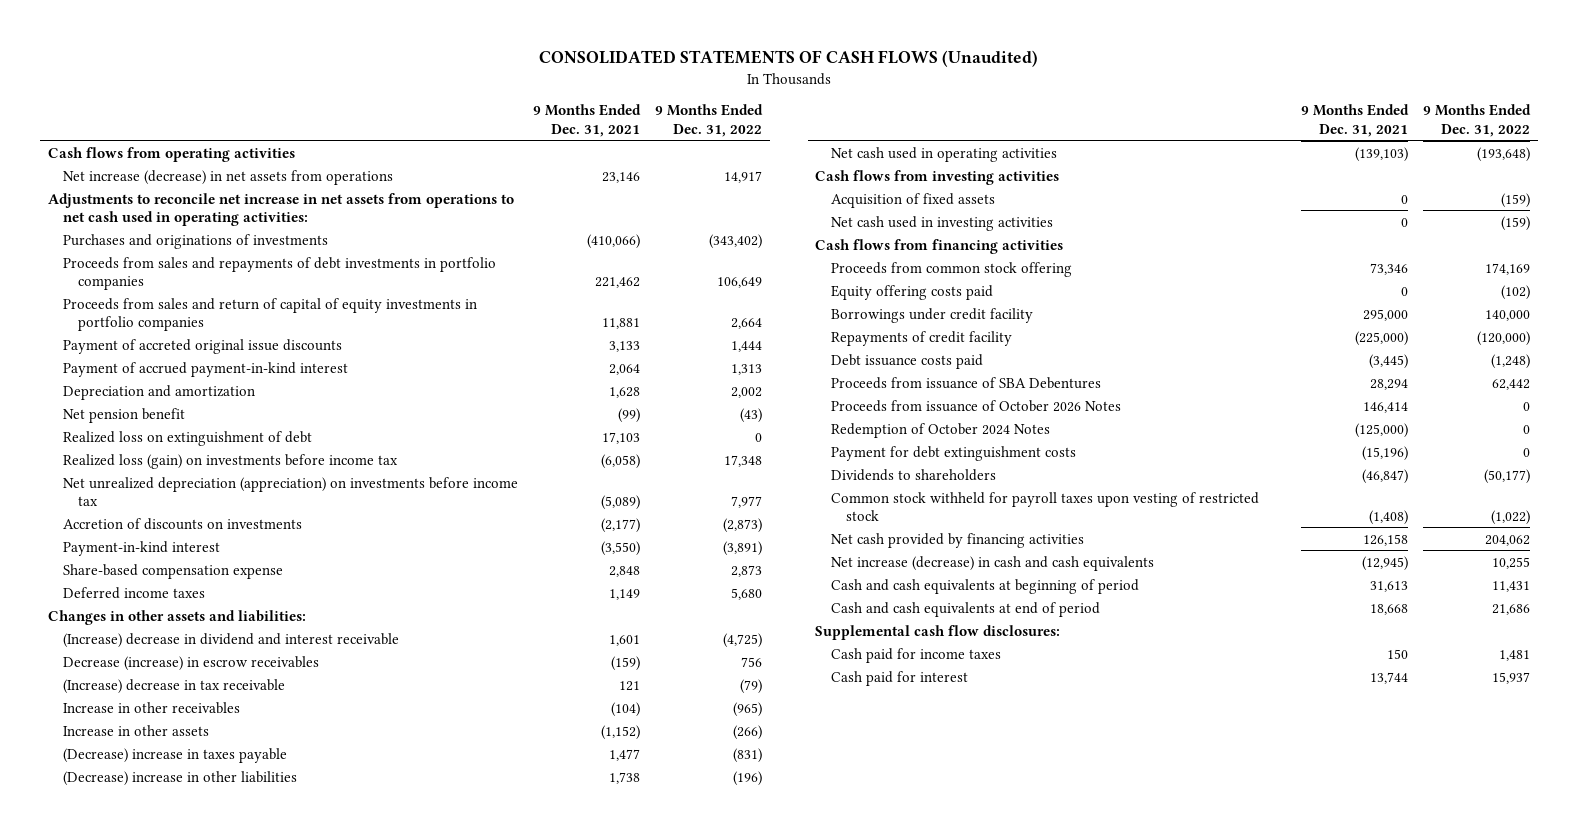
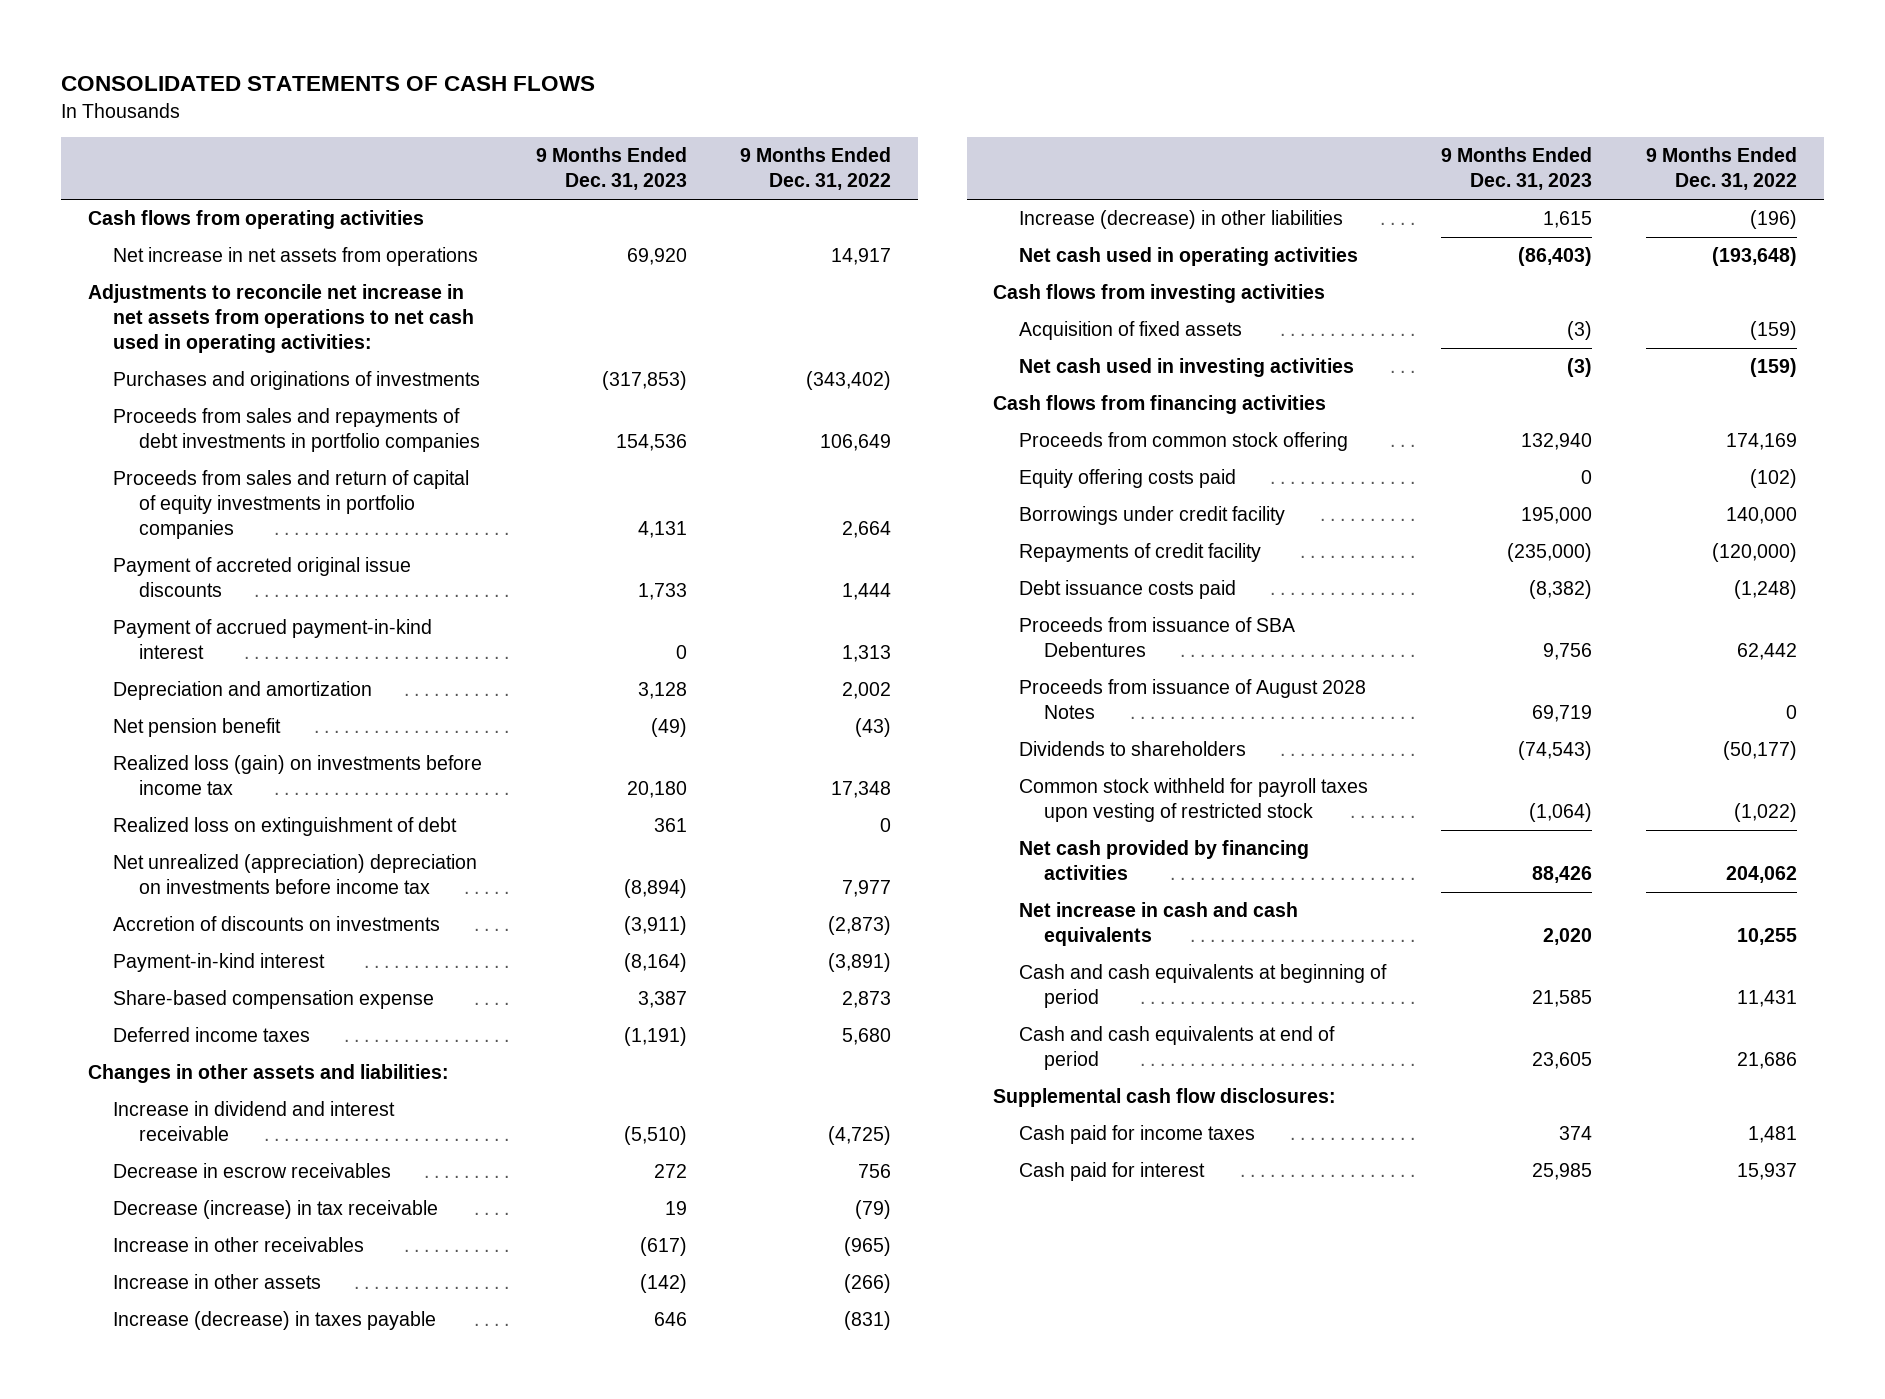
- CONSOLIDATED STATEMENTS OF CASH FLOWS (Unaudited)
+ CONSOLIDATED STATEMENTS OF CASH FLOWS
- | 9 Months Ended Dec. 31, 2021 | 9 Months Ended Dec. 31, 2022
+ | 9 Months Ended Dec. 31, 2023 | 9 Months Ended Dec. 31, 2022
- Net increase (decrease) in net assets from operations | 23,146 | 14,917
+ Net increase in net assets from operations | 69,920 | 14,917
- Net unrealized depreciation (appreciation) on investments before income tax | (5,089) | 7,977
moved down: Realized loss on extinguishment of debt | 361 | 0
+ Net unrealized (appreciation) depreciation on investments before income tax | (8,894) | 7,977
- (Increase) decrease in dividend and interest receivable | 1,601 | (4,725)
- Decrease (increase) in escrow receivables | (159) | 756
- (Increase) decrease in tax receivable | 121 | (79)
+ Increase in dividend and interest receivable | (5,510) | (4,725)
+ Decrease in escrow receivables | 272 | 756
+ Decrease (increase) in tax receivable | 19 | (79)
- (Decrease) increase in taxes payable | 1,477 | (831)
- (Decrease) increase in other liabilities | 1,738 | (196)
+ Increase (decrease) in taxes payable | 646 | (831)
+ Increase (decrease) in other liabilities | 1,615 | (196)
- Proceeds from issuance of October 2026 Notes | 146,414 | 0
- Redemption of October 2024 Notes | (125,000) | 0
- Payment for debt extinguishment costs | (15,196) | 0
+ Proceeds from issuance of August 2028 Notes | 69,719 | 0
- Net increase (decrease) in cash and cash equivalents | (12,945) | 10,255
+ Net increase in cash and cash equivalents | 2,020 | 10,255

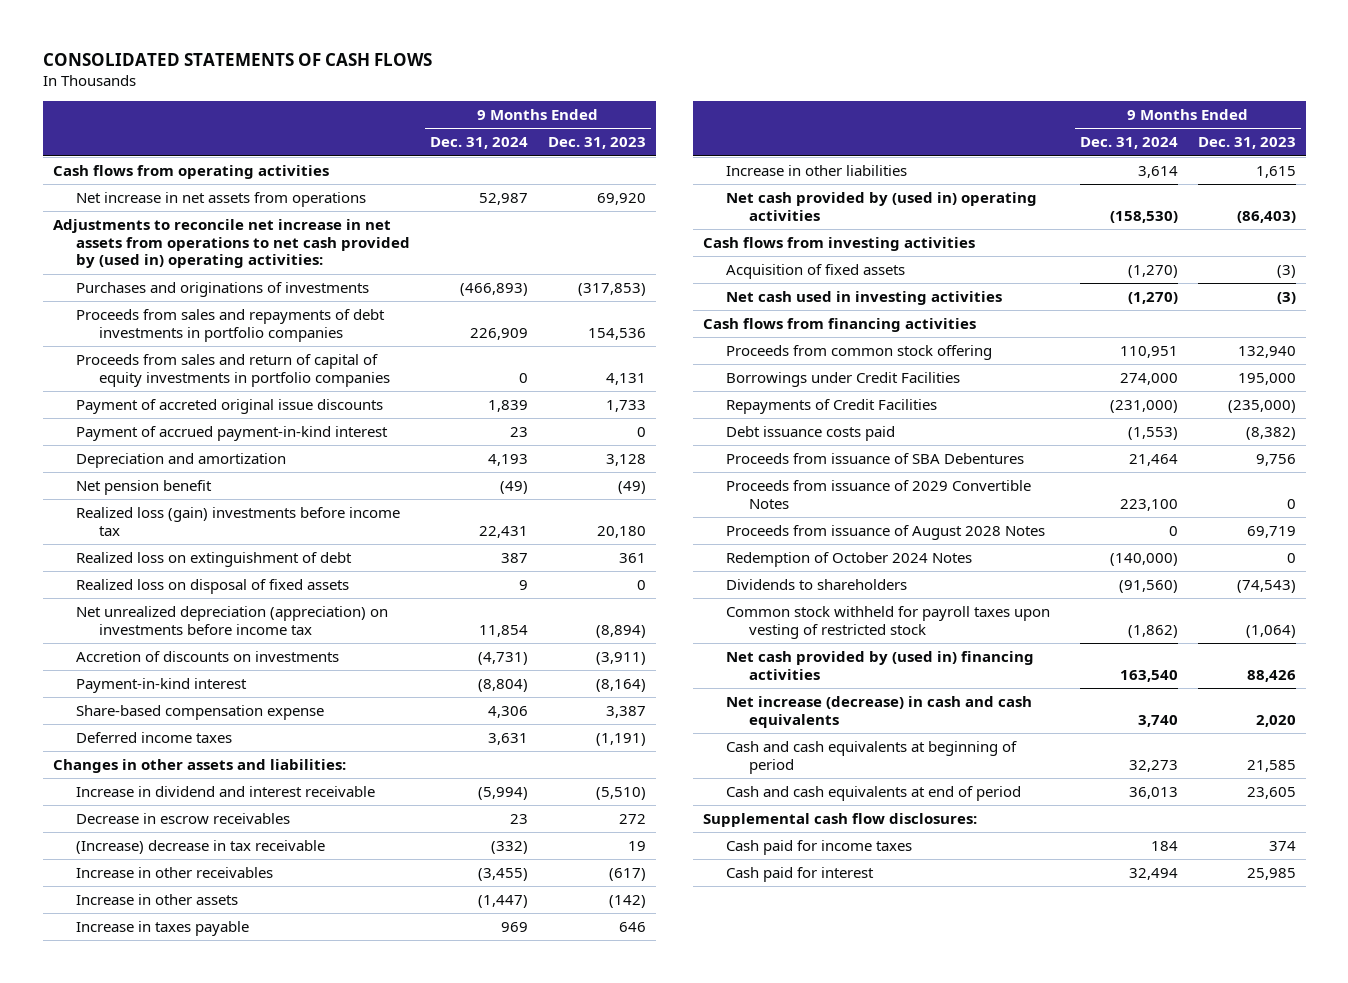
- | 9 Months Ended Dec. 31, 2023 | 9 Months Ended Dec. 31, 2022
+ | 9 Months Ended Dec. 31, 2024 | 9 Months Ended Dec. 31, 2023
- Adjustments to reconcile net increase in net assets from operations to net cash used in operating activities:
+ Adjustments to reconcile net increase in net assets from operations to net cash provided by (used in) operating activities:
- Realized loss (gain) on investments before income tax | 20,180 | 17,348
+ Realized loss (gain) investments before income tax | 22,431 | 20,180
- Net unrealized (appreciation) depreciation on investments before income tax | (8,894) | 7,977
+ Realized loss on disposal of fixed assets | 9 | 0
+ Net unrealized depreciation (appreciation) on investments before income tax | 11,854 | (8,894)
- Decrease (increase) in tax receivable | 19 | (79)
+ (Increase) decrease in tax receivable | (332) | 19
- Increase (decrease) in taxes payable | 646 | (831)
- Increase (decrease) in other liabilities | 1,615 | (196)
- Net cash used in operating activities | (86,403) | (193,648)
+ Increase in taxes payable | 969 | 646
+ Increase in other liabilities | 3,614 | 1,615
+ Net cash provided by (used in) operating activities | (158,530) | (86,403)
- Equity offering costs paid | 0 | (102)
- Borrowings under credit facility | 195,000 | 140,000
- Repayments of credit facility | (235,000) | (120,000)
+ Borrowings under Credit Facilities | 274,000 | 195,000
+ Repayments of Credit Facilities | (231,000) | (235,000)
+ Proceeds from issuance of 2029 Convertible Notes | 223,100 | 0
+ Redemption of October 2024 Notes | (140,000) | 0
- Net cash provided by financing activities | 88,426 | 204,062
- Net increase in cash and cash equivalents | 2,020 | 10,255
+ Net cash provided by (used in) financing activities | 163,540 | 88,426
+ Net increase (decrease) in cash and cash equivalents | 3,740 | 2,020

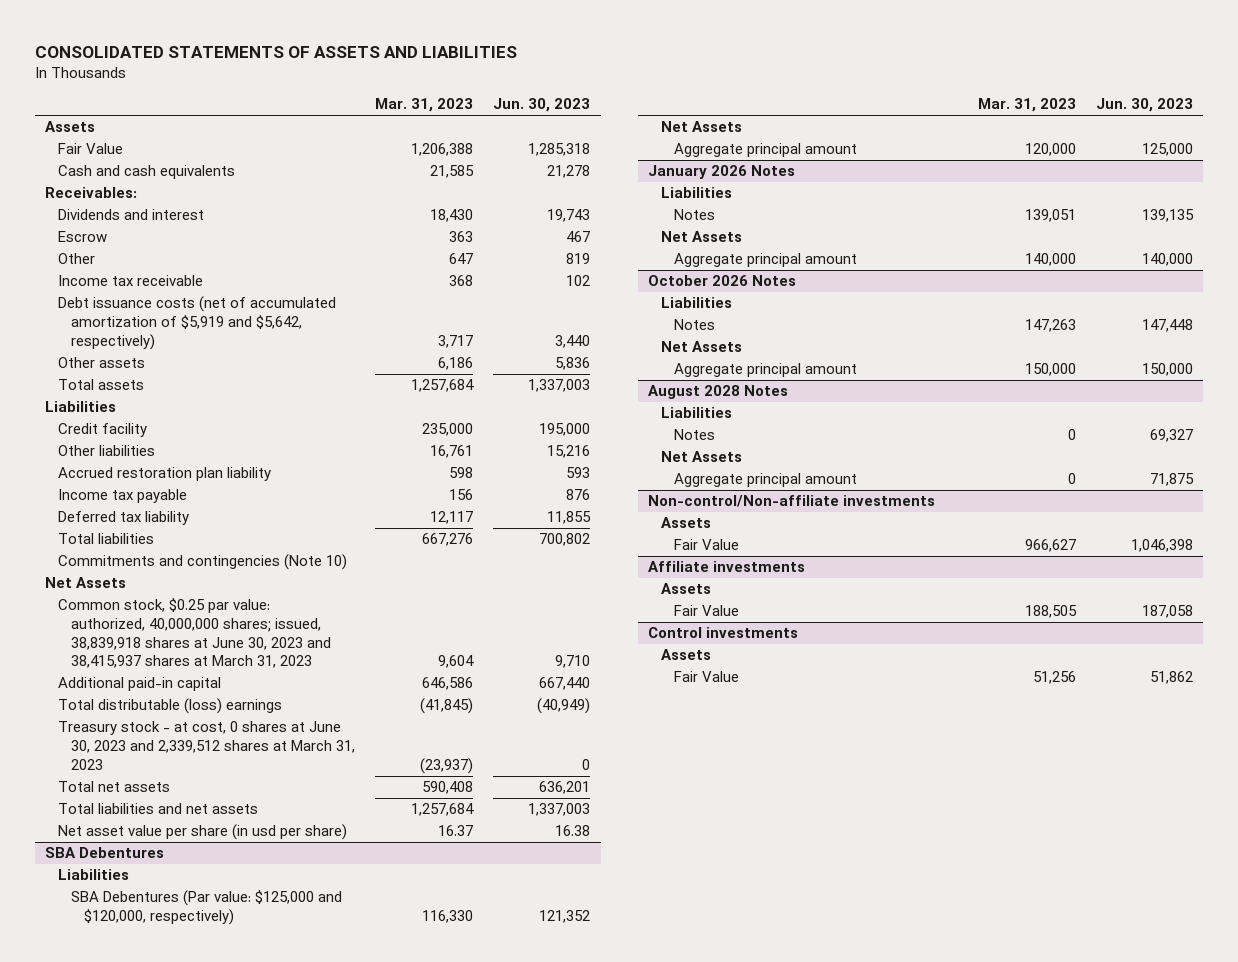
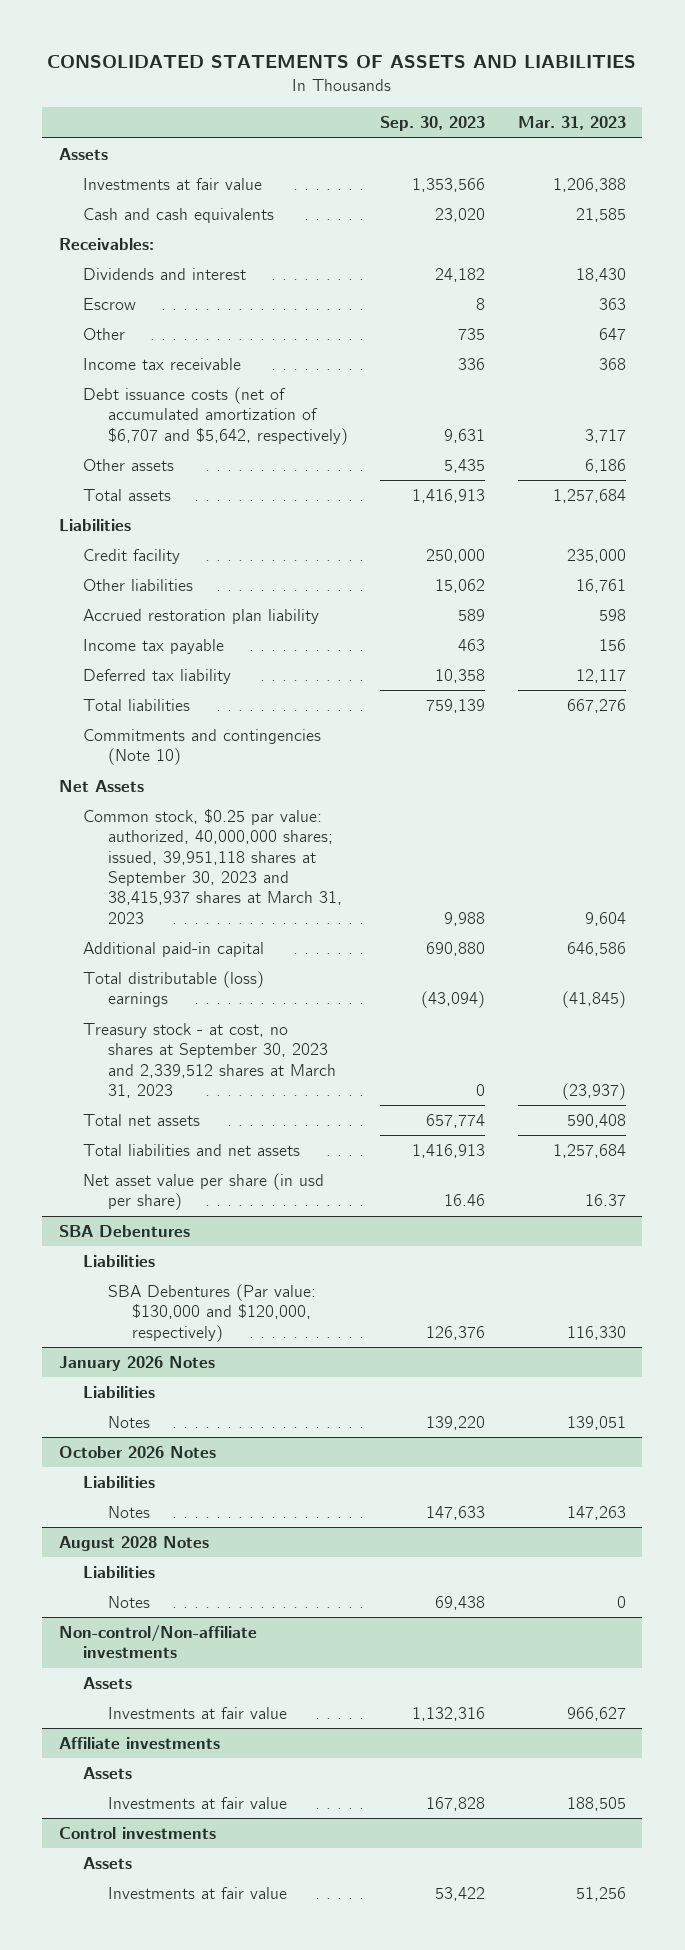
- | Mar. 31, 2023 | Jun. 30, 2023
+ | Sep. 30, 2023 | Mar. 31, 2023
- Fair Value | 1,206,388 | 1,285,318
+ Investments at fair value | 1,353,566 | 1,206,388
- Debt issuance costs (net of accumulated amortization of $5,919 and $5,642, respectively) | 3,717 | 3,440
+ Debt issuance costs (net of accumulated amortization of $6,707 and $5,642, respectively) | 9,631 | 3,717
- Common stock, $0.25 par value: authorized, 40,000,000 shares; issued, 38,839,918 shares at June 30, 2023 and 38,415,937 shares at March 31, 2023 | 9,604 | 9,710
+ Common stock, $0.25 par value: authorized, 40,000,000 shares; issued, 39,951,118 shares at September 30, 2023 and 38,415,937 shares at March 31, 2023 | 9,988 | 9,604
- Treasury stock - at cost, 0 shares at June 30, 2023 and 2,339,512 shares at March 31, 2023 | (23,937) | 0
+ Treasury stock - at cost, no shares at September 30, 2023 and 2,339,512 shares at March 31, 2023 | 0 | (23,937)
@ SBA Debentures
- SBA Debentures (Par value: $125,000 and $120,000, respectively) | 116,330 | 121,352
- Net Assets
- Aggregate principal amount | 120,000 | 125,000
+ SBA Debentures (Par value: $130,000 and $120,000, respectively) | 126,376 | 116,330
@ January 2026 Notes
- Net Assets
- Aggregate principal amount | 140,000 | 140,000
@ October 2026 Notes
- Net Assets
- Aggregate principal amount | 150,000 | 150,000
@ August 2028 Notes
- Net Assets
- Aggregate principal amount | 0 | 71,875
@ Non-control/Non-affiliate investments
- Fair Value | 966,627 | 1,046,398
+ Investments at fair value | 1,132,316 | 966,627
@ Affiliate investments
- Fair Value | 188,505 | 187,058
+ Investments at fair value | 167,828 | 188,505
@ Control investments
- Fair Value | 51,256 | 51,862
+ Investments at fair value | 53,422 | 51,256

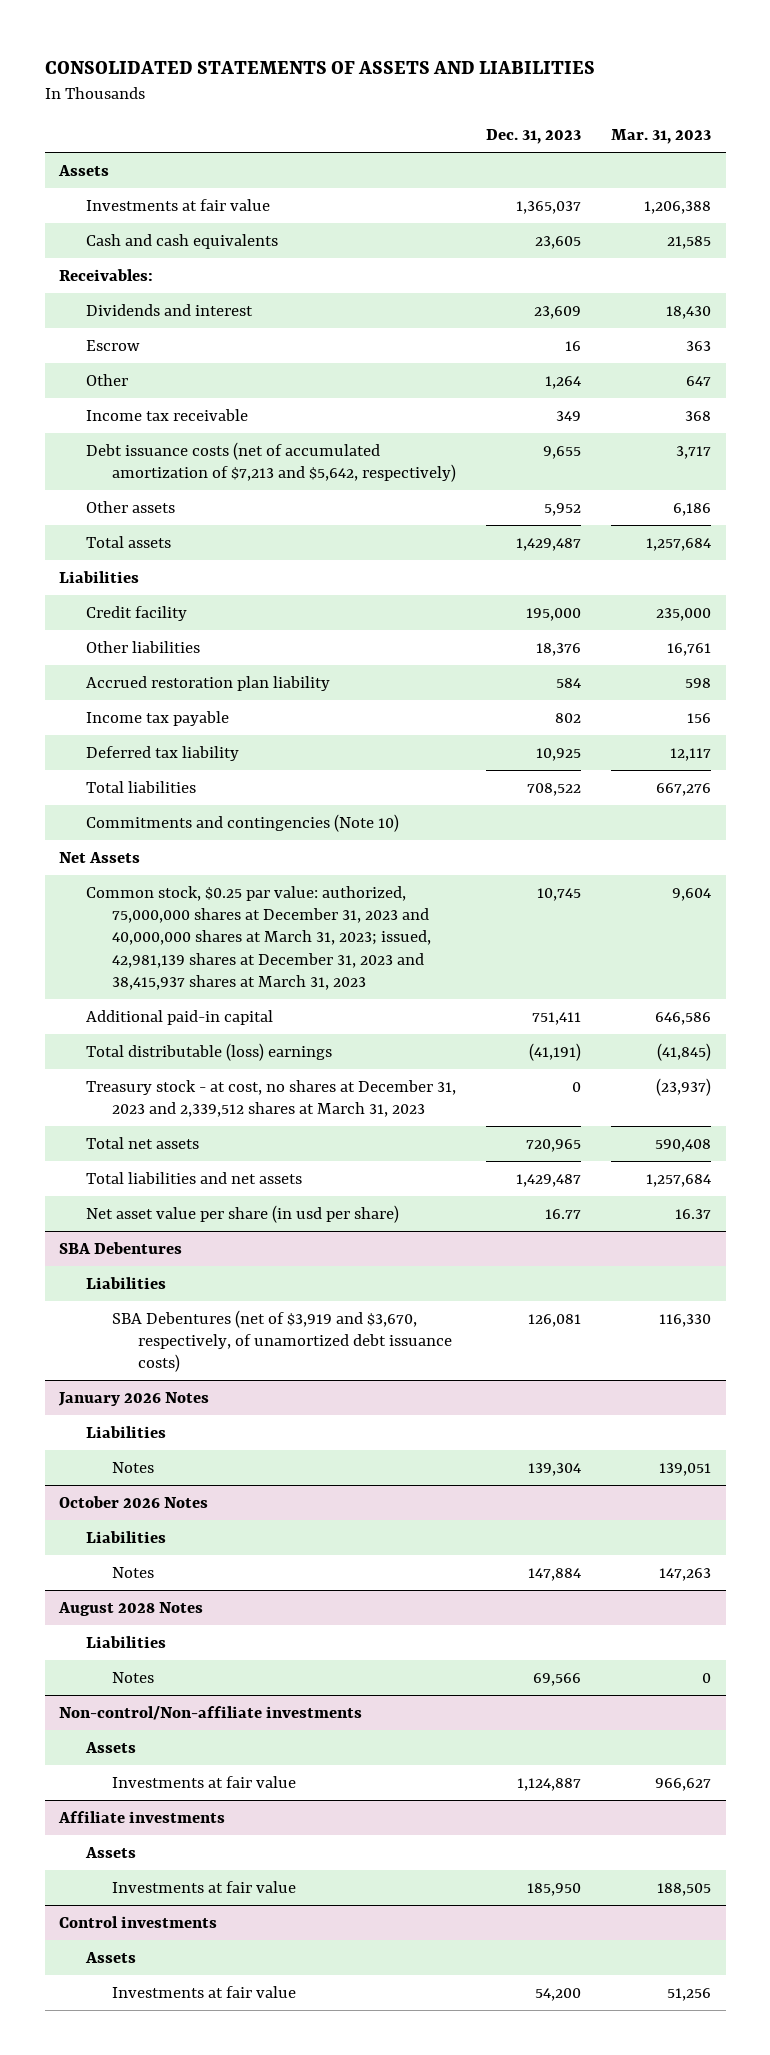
- | Sep. 30, 2023 | Mar. 31, 2023
+ | Dec. 31, 2023 | Mar. 31, 2023
- Debt issuance costs (net of accumulated amortization of $6,707 and $5,642, respectively) | 9,631 | 3,717
+ Debt issuance costs (net of accumulated amortization of $7,213 and $5,642, respectively) | 9,655 | 3,717
- Common stock, $0.25 par value: authorized, 40,000,000 shares; issued, 39,951,118 shares at September 30, 2023 and 38,415,937 shares at March 31, 2023 | 9,988 | 9,604
+ Common stock, $0.25 par value: authorized, 75,000,000 shares at December 31, 2023 and 40,000,000 shares at March 31, 2023; issued, 42,981,139 shares at December 31, 2023 and 38,415,937 shares at March 31, 2023 | 10,745 | 9,604
- Treasury stock - at cost, no shares at September 30, 2023 and 2,339,512 shares at March 31, 2023 | 0 | (23,937)
+ Treasury stock - at cost, no shares at December 31, 2023 and 2,339,512 shares at March 31, 2023 | 0 | (23,937)
@ SBA Debentures
- SBA Debentures (Par value: $130,000 and $120,000, respectively) | 126,376 | 116,330
+ SBA Debentures (net of $3,919 and $3,670, respectively, of unamortized debt issuance costs) | 126,081 | 116,330

